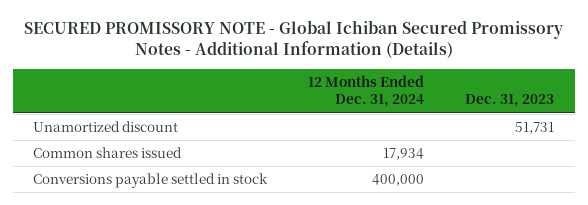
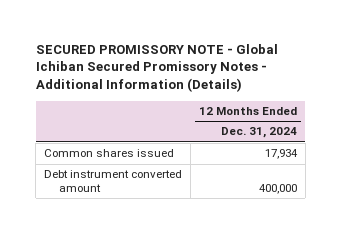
- | 12 Months Ended Dec. 31, 2024 | Dec. 31, 2023
+ | 12 Months Ended Dec. 31, 2024
- Unamortized discount | | 51,731
- Conversions payable settled in stock | 400,000 |
+ Debt instrument converted amount | 400,000

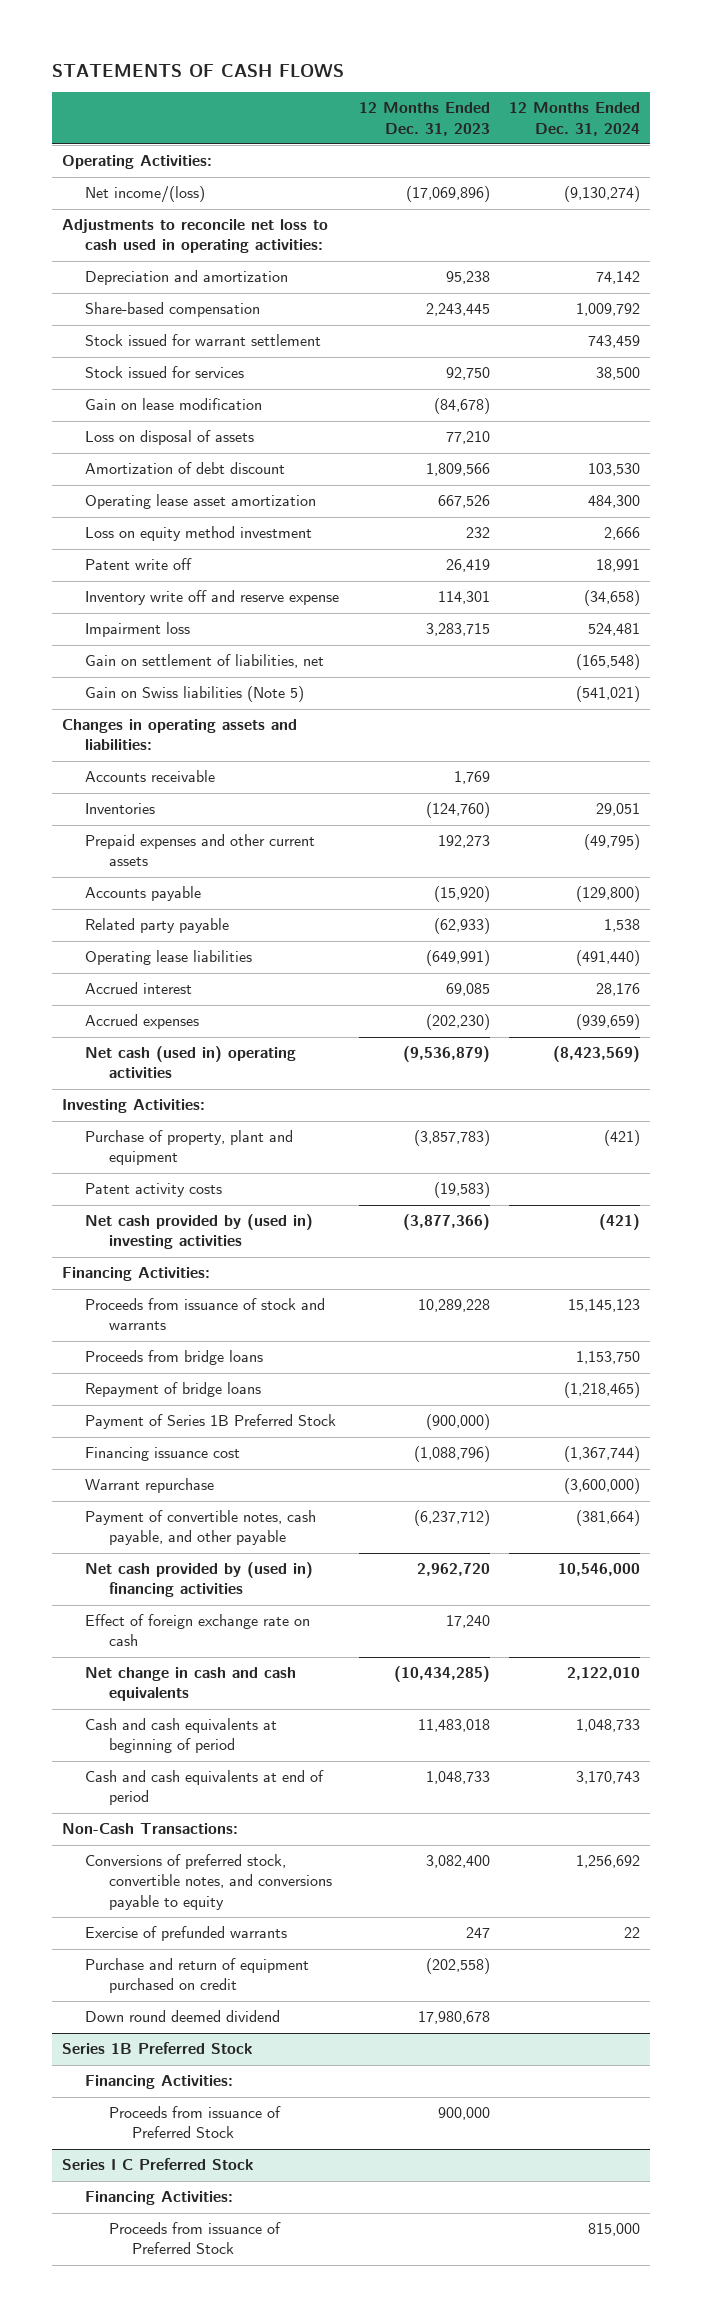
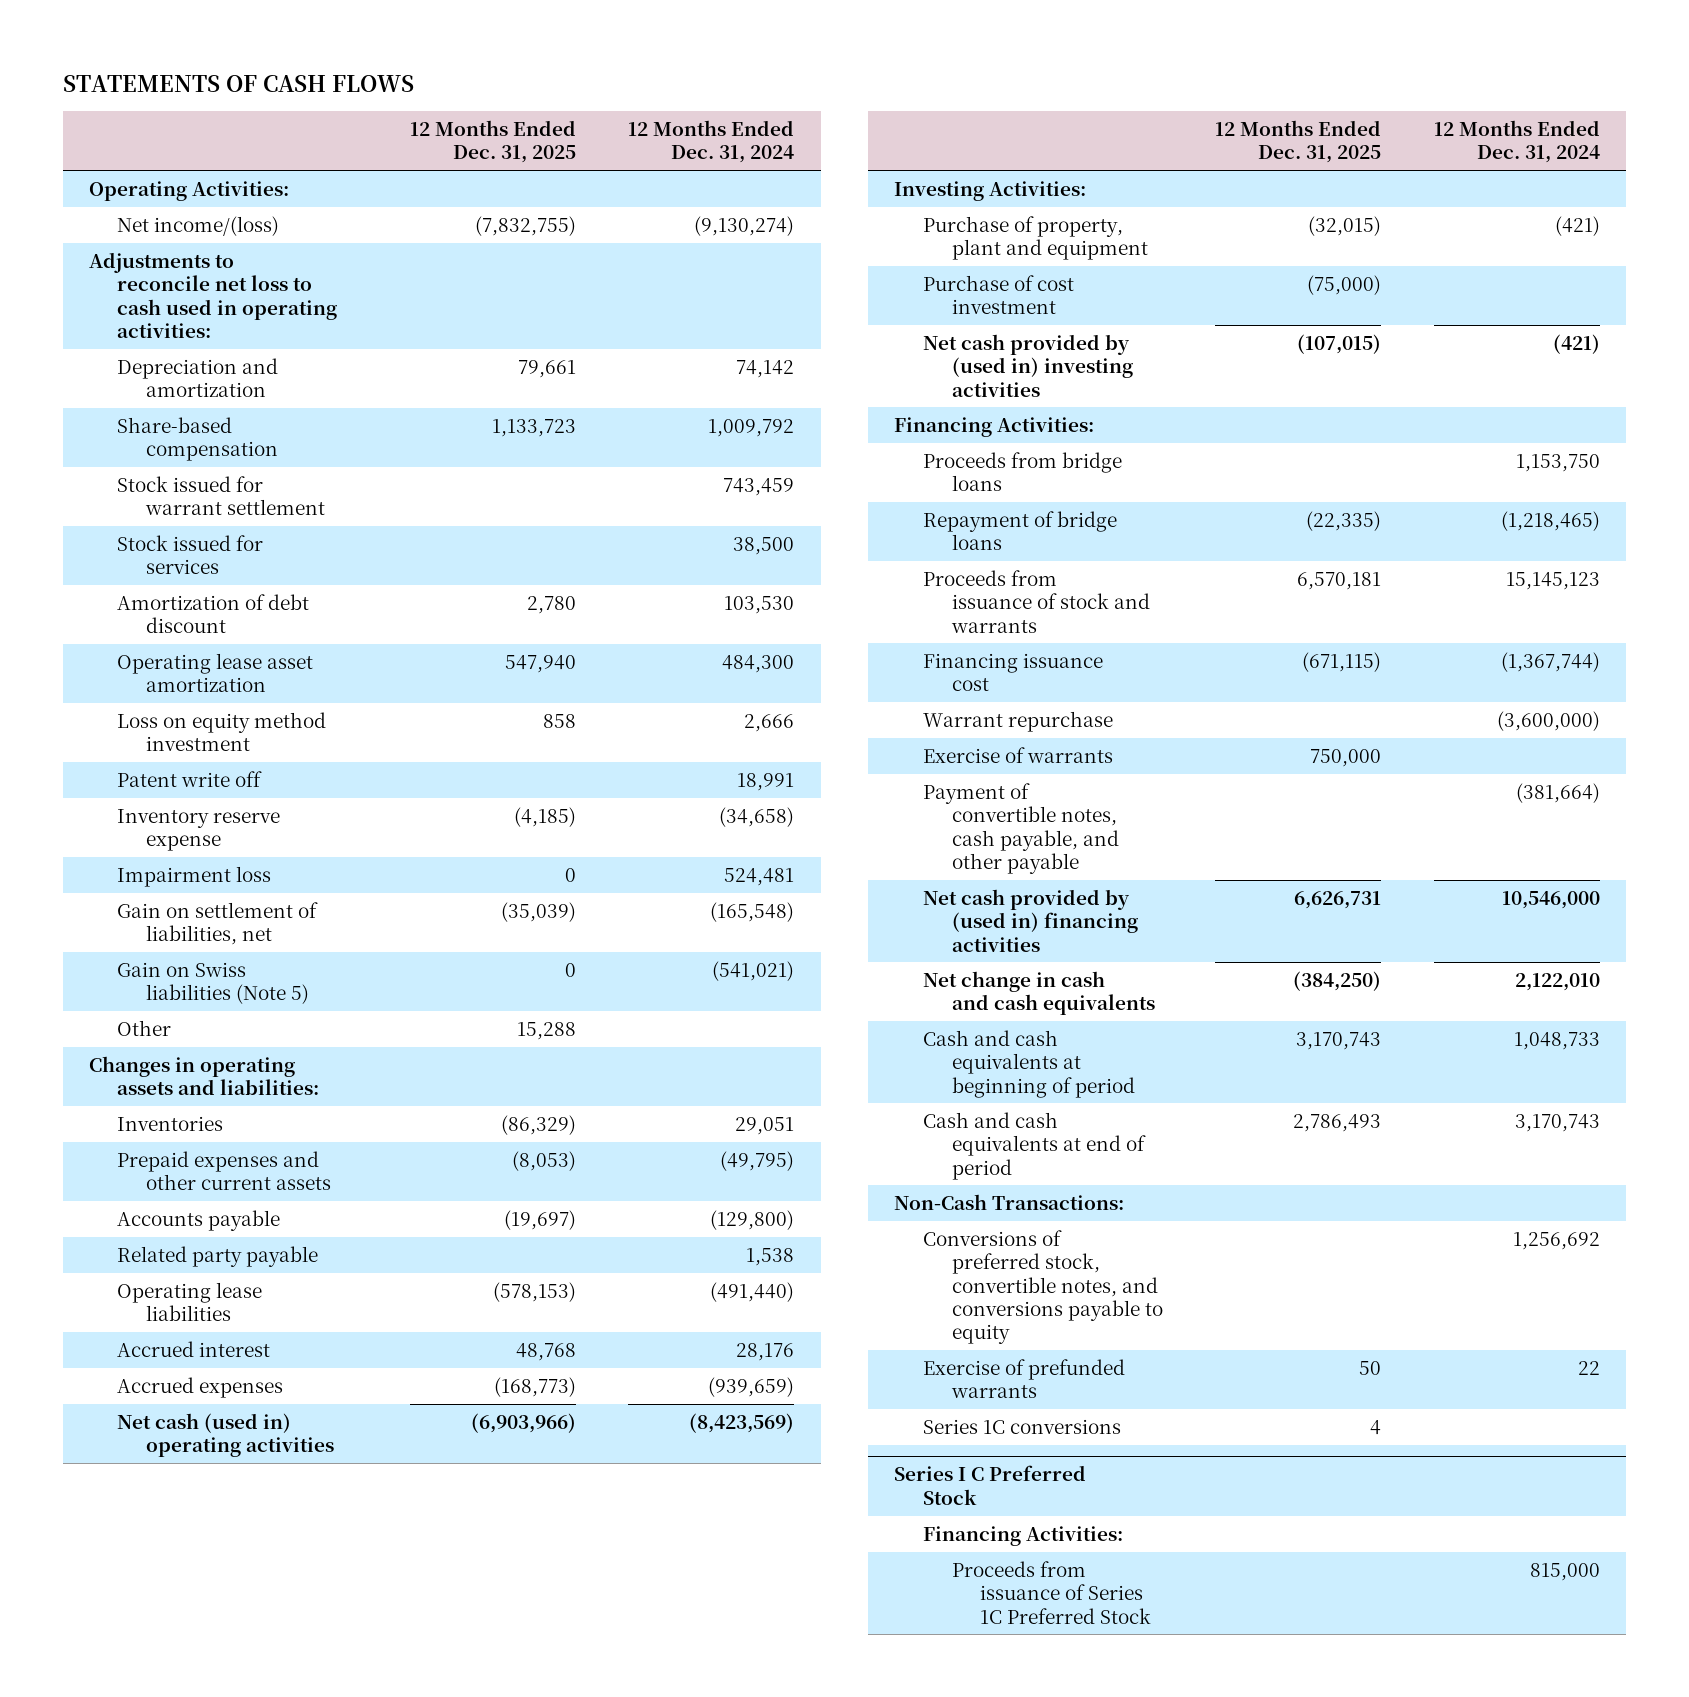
- | 12 Months Ended Dec. 31, 2023 | 12 Months Ended Dec. 31, 2024
+ | 12 Months Ended Dec. 31, 2025 | 12 Months Ended Dec. 31, 2024
- Gain on lease modification | (84,678) |
- Loss on disposal of assets | 77,210 |
- Inventory write off and reserve expense | 114,301 | (34,658)
+ Inventory reserve expense | (4,185) | (34,658)
+ Other | 15,288 |
- Accounts receivable | 1,769 |
- Patent activity costs | (19,583) |
+ Purchase of cost investment | (75,000) |
- Payment of Series 1B Preferred Stock | (900,000) |
moved down: Proceeds from issuance of stock and warrants | 6,570,181 | 15,145,123
+ Exercise of warrants | 750,000 |
- Effect of foreign exchange rate on cash | 17,240 |
- Purchase and return of equipment purchased on credit | (202,558) |
- Down round deemed dividend | 17,980,678 |
- Series 1B Preferred Stock
- Financing Activities:
- Proceeds from issuance of Preferred Stock | 900,000 |
+ Series 1C conversions | 4 |
@ Series I C Preferred Stock
- Proceeds from issuance of Preferred Stock | | 815,000
+ Proceeds from issuance of Series 1C Preferred Stock | | 815,000

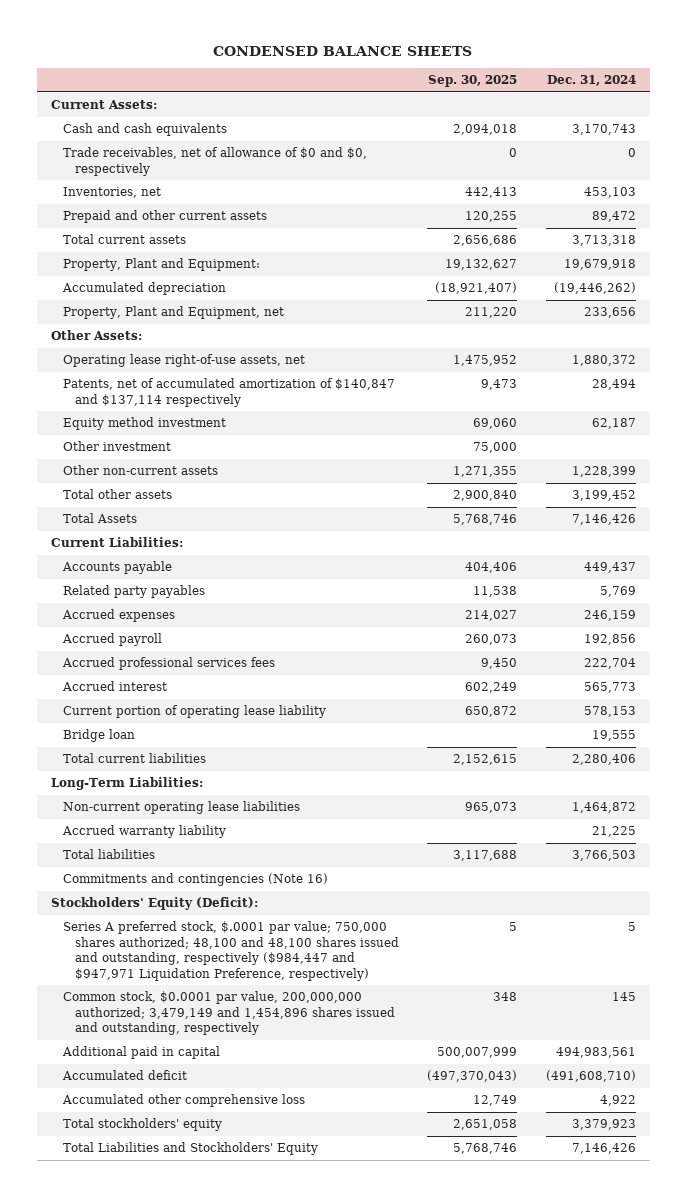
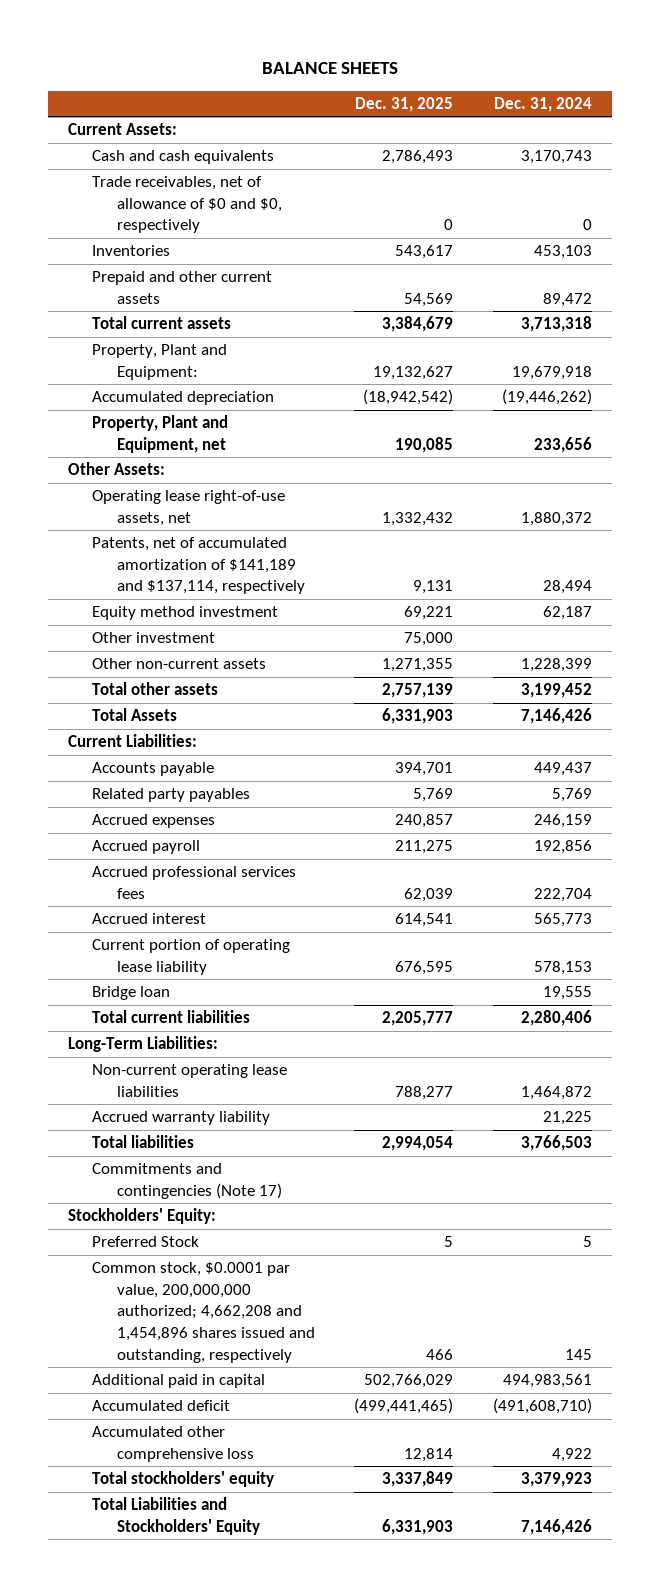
- CONDENSED BALANCE SHEETS
+ BALANCE SHEETS
- | Sep. 30, 2025 | Dec. 31, 2024
+ | Dec. 31, 2025 | Dec. 31, 2024
- Inventories, net | 442,413 | 453,103
+ Inventories | 543,617 | 453,103
- Patents, net of accumulated amortization of $140,847 and $137,114 respectively | 9,473 | 28,494
+ Patents, net of accumulated amortization of $141,189 and $137,114, respectively | 9,131 | 28,494
- Commitments and contingencies (Note 16)
- Stockholders' Equity (Deficit):
- Series A preferred stock, $.0001 par value; 750,000 shares authorized; 48,100 and 48,100 shares issued and outstanding, respectively ($984,447 and $947,971 Liquidation Preference, respectively) | 5 | 5
- Common stock, $0.0001 par value, 200,000,000 authorized; 3,479,149 and 1,454,896 shares issued and outstanding, respectively | 348 | 145
+ Commitments and contingencies (Note 17)
+ Stockholders' Equity:
+ Preferred Stock | 5 | 5
+ Common stock, $0.0001 par value, 200,000,000 authorized; 4,662,208 and 1,454,896 shares issued and outstanding, respectively | 466 | 145

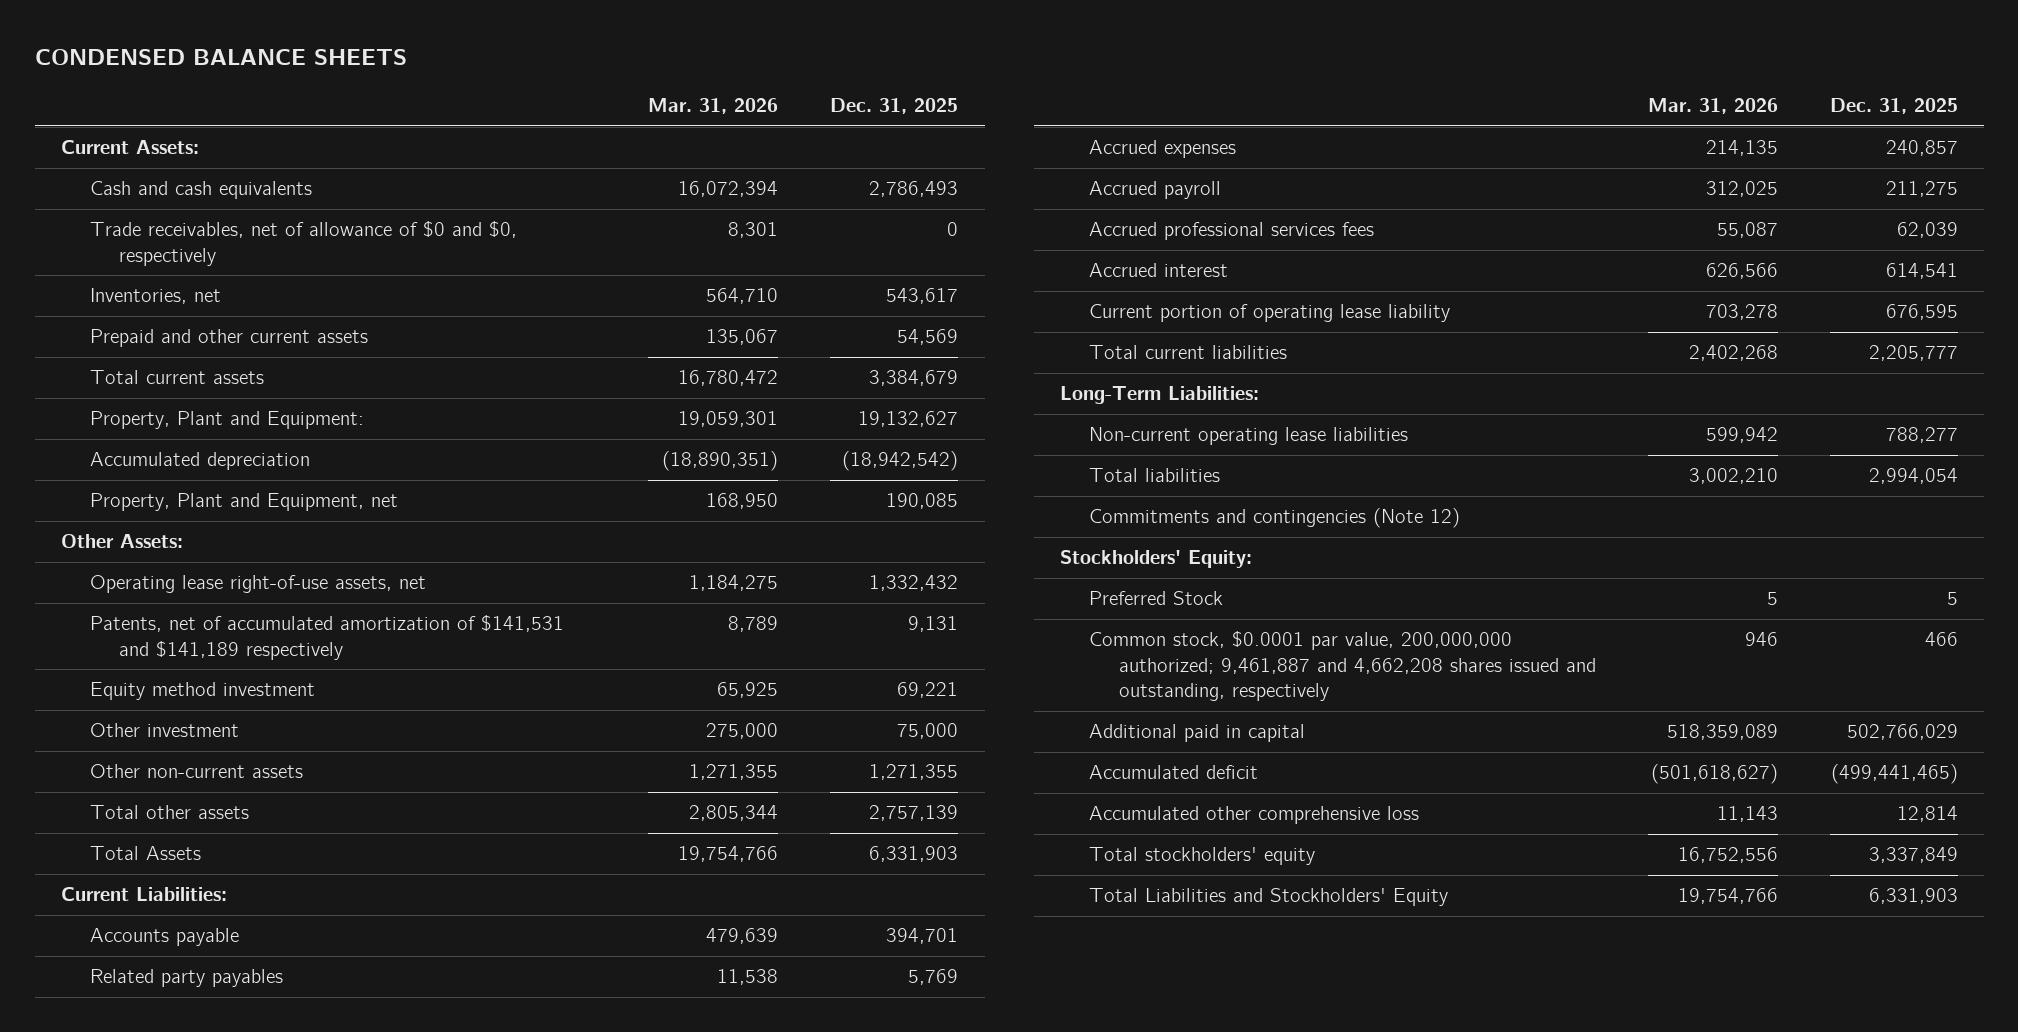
- BALANCE SHEETS
+ CONDENSED BALANCE SHEETS
- | Dec. 31, 2025 | Dec. 31, 2024
+ | Mar. 31, 2026 | Dec. 31, 2025
- Inventories | 543,617 | 453,103
+ Inventories, net | 564,710 | 543,617
- Patents, net of accumulated amortization of $141,189 and $137,114, respectively | 9,131 | 28,494
+ Patents, net of accumulated amortization of $141,531 and $141,189 respectively | 8,789 | 9,131
- Bridge loan | | 19,555
- Accrued warranty liability | | 21,225
- Commitments and contingencies (Note 17)
+ Commitments and contingencies (Note 12)
- Common stock, $0.0001 par value, 200,000,000 authorized; 4,662,208 and 1,454,896 shares issued and outstanding, respectively | 466 | 145
+ Common stock, $0.0001 par value, 200,000,000 authorized; 9,461,887 and 4,662,208 shares issued and outstanding, respectively | 946 | 466

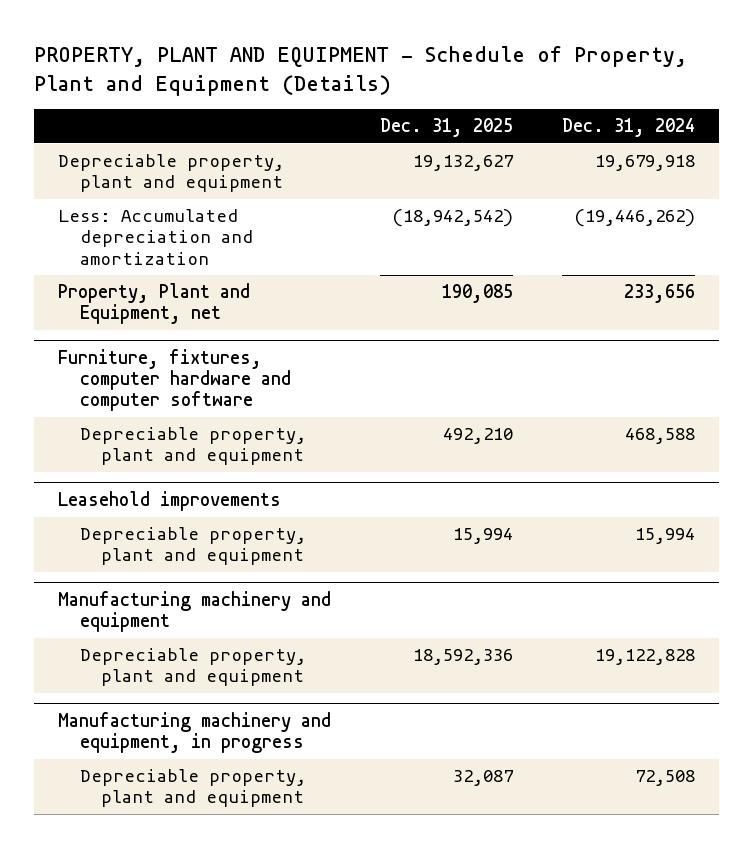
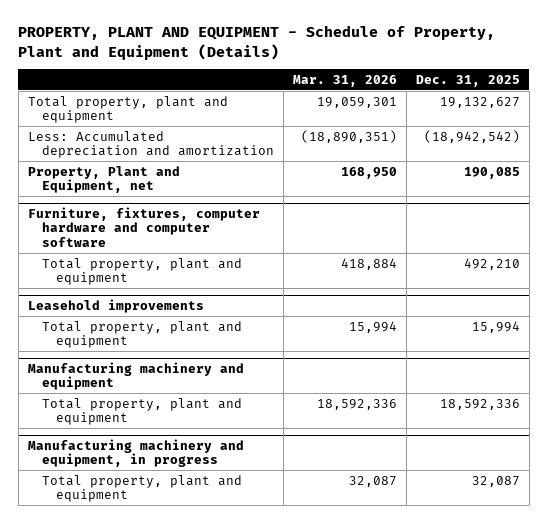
- | Dec. 31, 2025 | Dec. 31, 2024
+ | Mar. 31, 2026 | Dec. 31, 2025
- Depreciable property, plant and equipment | 19,132,627 | 19,679,918
+ Total property, plant and equipment | 19,059,301 | 19,132,627
@ Furniture, fixtures, computer hardware and computer software
- Depreciable property, plant and equipment | 492,210 | 468,588
+ Total property, plant and equipment | 418,884 | 492,210
@ Leasehold improvements
- Depreciable property, plant and equipment | 15,994 | 15,994
+ Total property, plant and equipment | 15,994 | 15,994
@ Manufacturing machinery and equipment
- Depreciable property, plant and equipment | 18,592,336 | 19,122,828
+ Total property, plant and equipment | 18,592,336 | 18,592,336
@ Manufacturing machinery and equipment, in progress
- Depreciable property, plant and equipment | 32,087 | 72,508
+ Total property, plant and equipment | 32,087 | 32,087

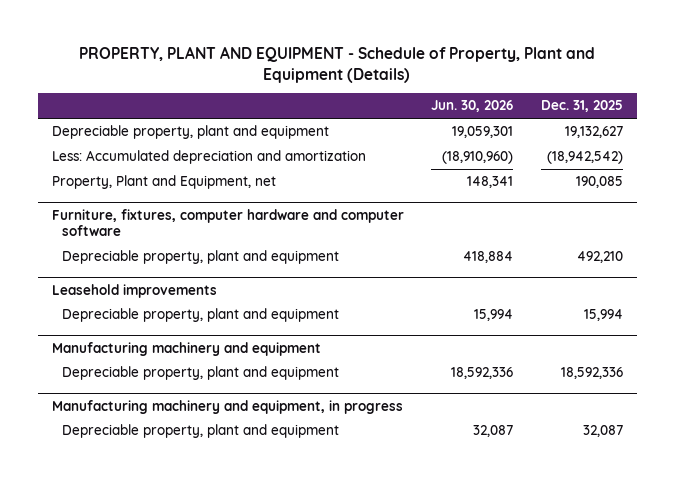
- | Mar. 31, 2026 | Dec. 31, 2025
+ | Jun. 30, 2026 | Dec. 31, 2025
- Total property, plant and equipment | 19,059,301 | 19,132,627
+ Depreciable property, plant and equipment | 19,059,301 | 19,132,627
@ Furniture, fixtures, computer hardware and computer software
- Total property, plant and equipment | 418,884 | 492,210
+ Depreciable property, plant and equipment | 418,884 | 492,210
@ Leasehold improvements
- Total property, plant and equipment | 15,994 | 15,994
+ Depreciable property, plant and equipment | 15,994 | 15,994
@ Manufacturing machinery and equipment
- Total property, plant and equipment | 18,592,336 | 18,592,336
+ Depreciable property, plant and equipment | 18,592,336 | 18,592,336
@ Manufacturing machinery and equipment, in progress
- Total property, plant and equipment | 32,087 | 32,087
+ Depreciable property, plant and equipment | 32,087 | 32,087

